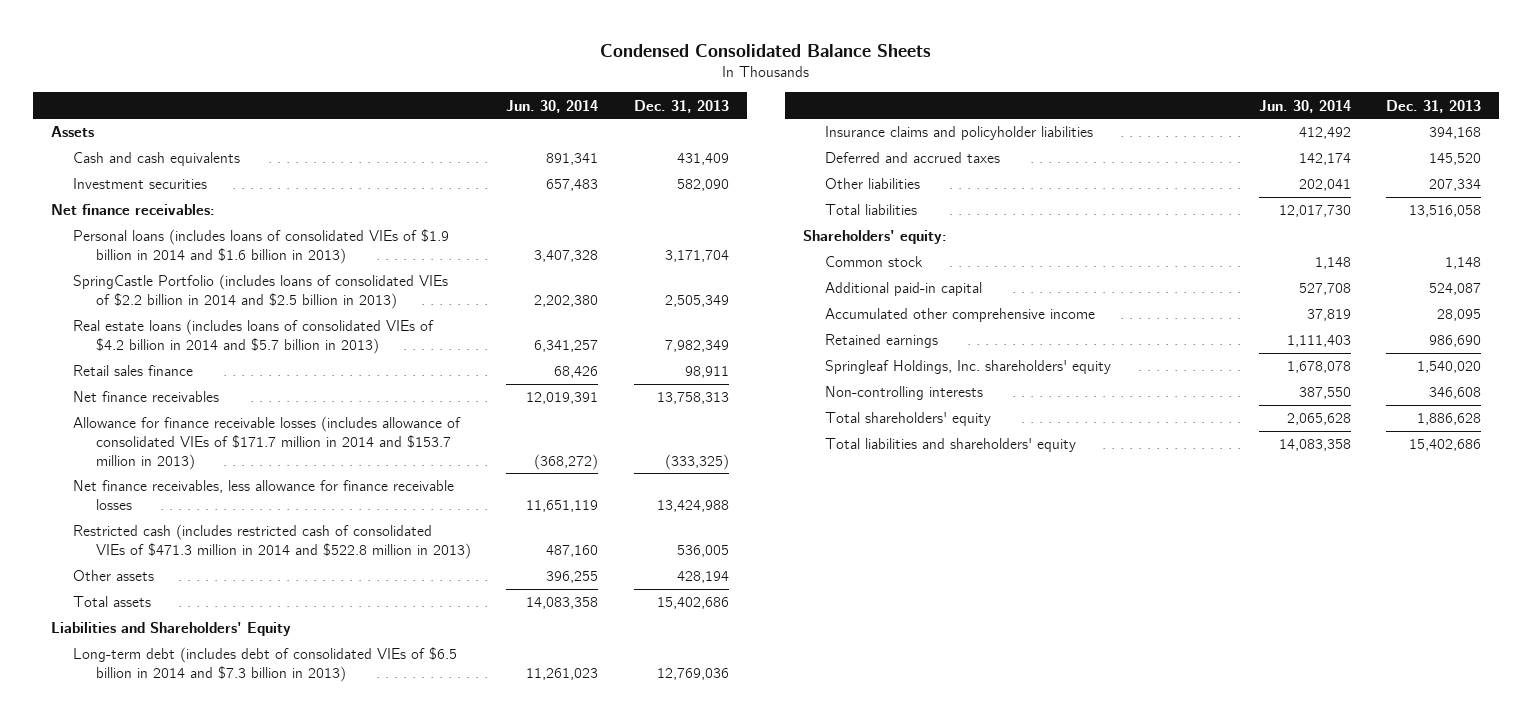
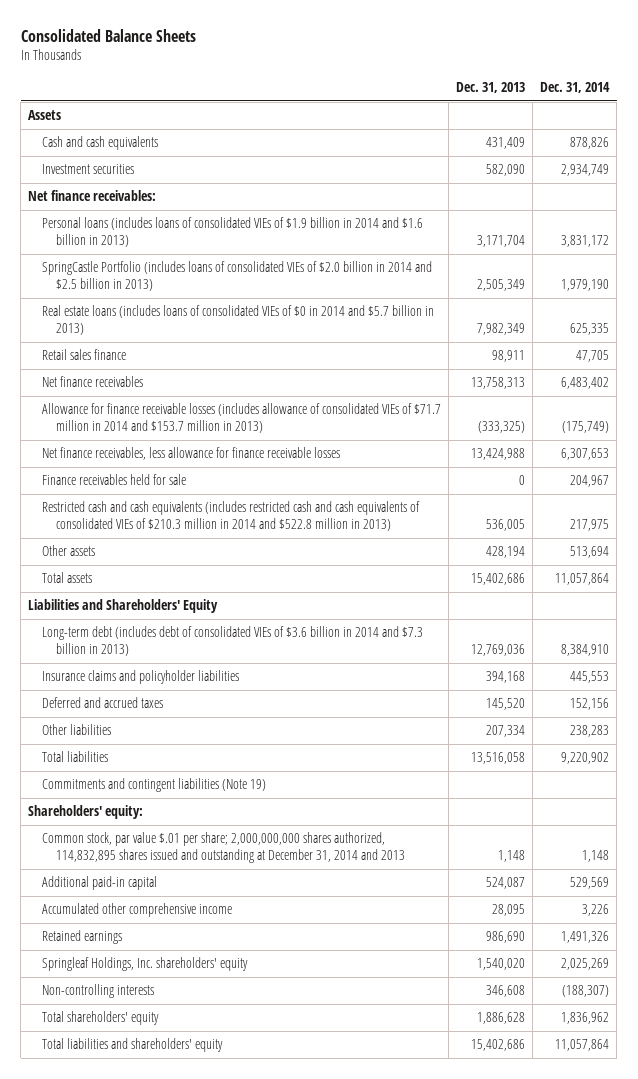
- Condensed Consolidated Balance Sheets
+ Consolidated Balance Sheets
- | Jun. 30, 2014 | Dec. 31, 2013
+ | Dec. 31, 2013 | Dec. 31, 2014
- SpringCastle Portfolio (includes loans of consolidated VIEs of $2.2 billion in 2014 and $2.5 billion in 2013) | 2,202,380 | 2,505,349
- Real estate loans (includes loans of consolidated VIEs of $4.2 billion in 2014 and $5.7 billion in 2013) | 6,341,257 | 7,982,349
+ SpringCastle Portfolio (includes loans of consolidated VIEs of $2.0 billion in 2014 and $2.5 billion in 2013) | 2,505,349 | 1,979,190
+ Real estate loans (includes loans of consolidated VIEs of $0 in 2014 and $5.7 billion in 2013) | 7,982,349 | 625,335
- Allowance for finance receivable losses (includes allowance of consolidated VIEs of $171.7 million in 2014 and $153.7 million in 2013) | (368,272) | (333,325)
+ Allowance for finance receivable losses (includes allowance of consolidated VIEs of $71.7 million in 2014 and $153.7 million in 2013) | (333,325) | (175,749)
- Restricted cash (includes restricted cash of consolidated VIEs of $471.3 million in 2014 and $522.8 million in 2013) | 487,160 | 536,005
+ Finance receivables held for sale | 0 | 204,967
+ Restricted cash and cash equivalents (includes restricted cash and cash equivalents of consolidated VIEs of $210.3 million in 2014 and $522.8 million in 2013) | 536,005 | 217,975
- Long-term debt (includes debt of consolidated VIEs of $6.5 billion in 2014 and $7.3 billion in 2013) | 11,261,023 | 12,769,036
+ Long-term debt (includes debt of consolidated VIEs of $3.6 billion in 2014 and $7.3 billion in 2013) | 12,769,036 | 8,384,910
+ Commitments and contingent liabilities (Note 19)
- Common stock | 1,148 | 1,148
+ Common stock, par value $.01 per share; 2,000,000,000 shares authorized, 114,832,895 shares issued and outstanding at December 31, 2014 and 2013 | 1,148 | 1,148

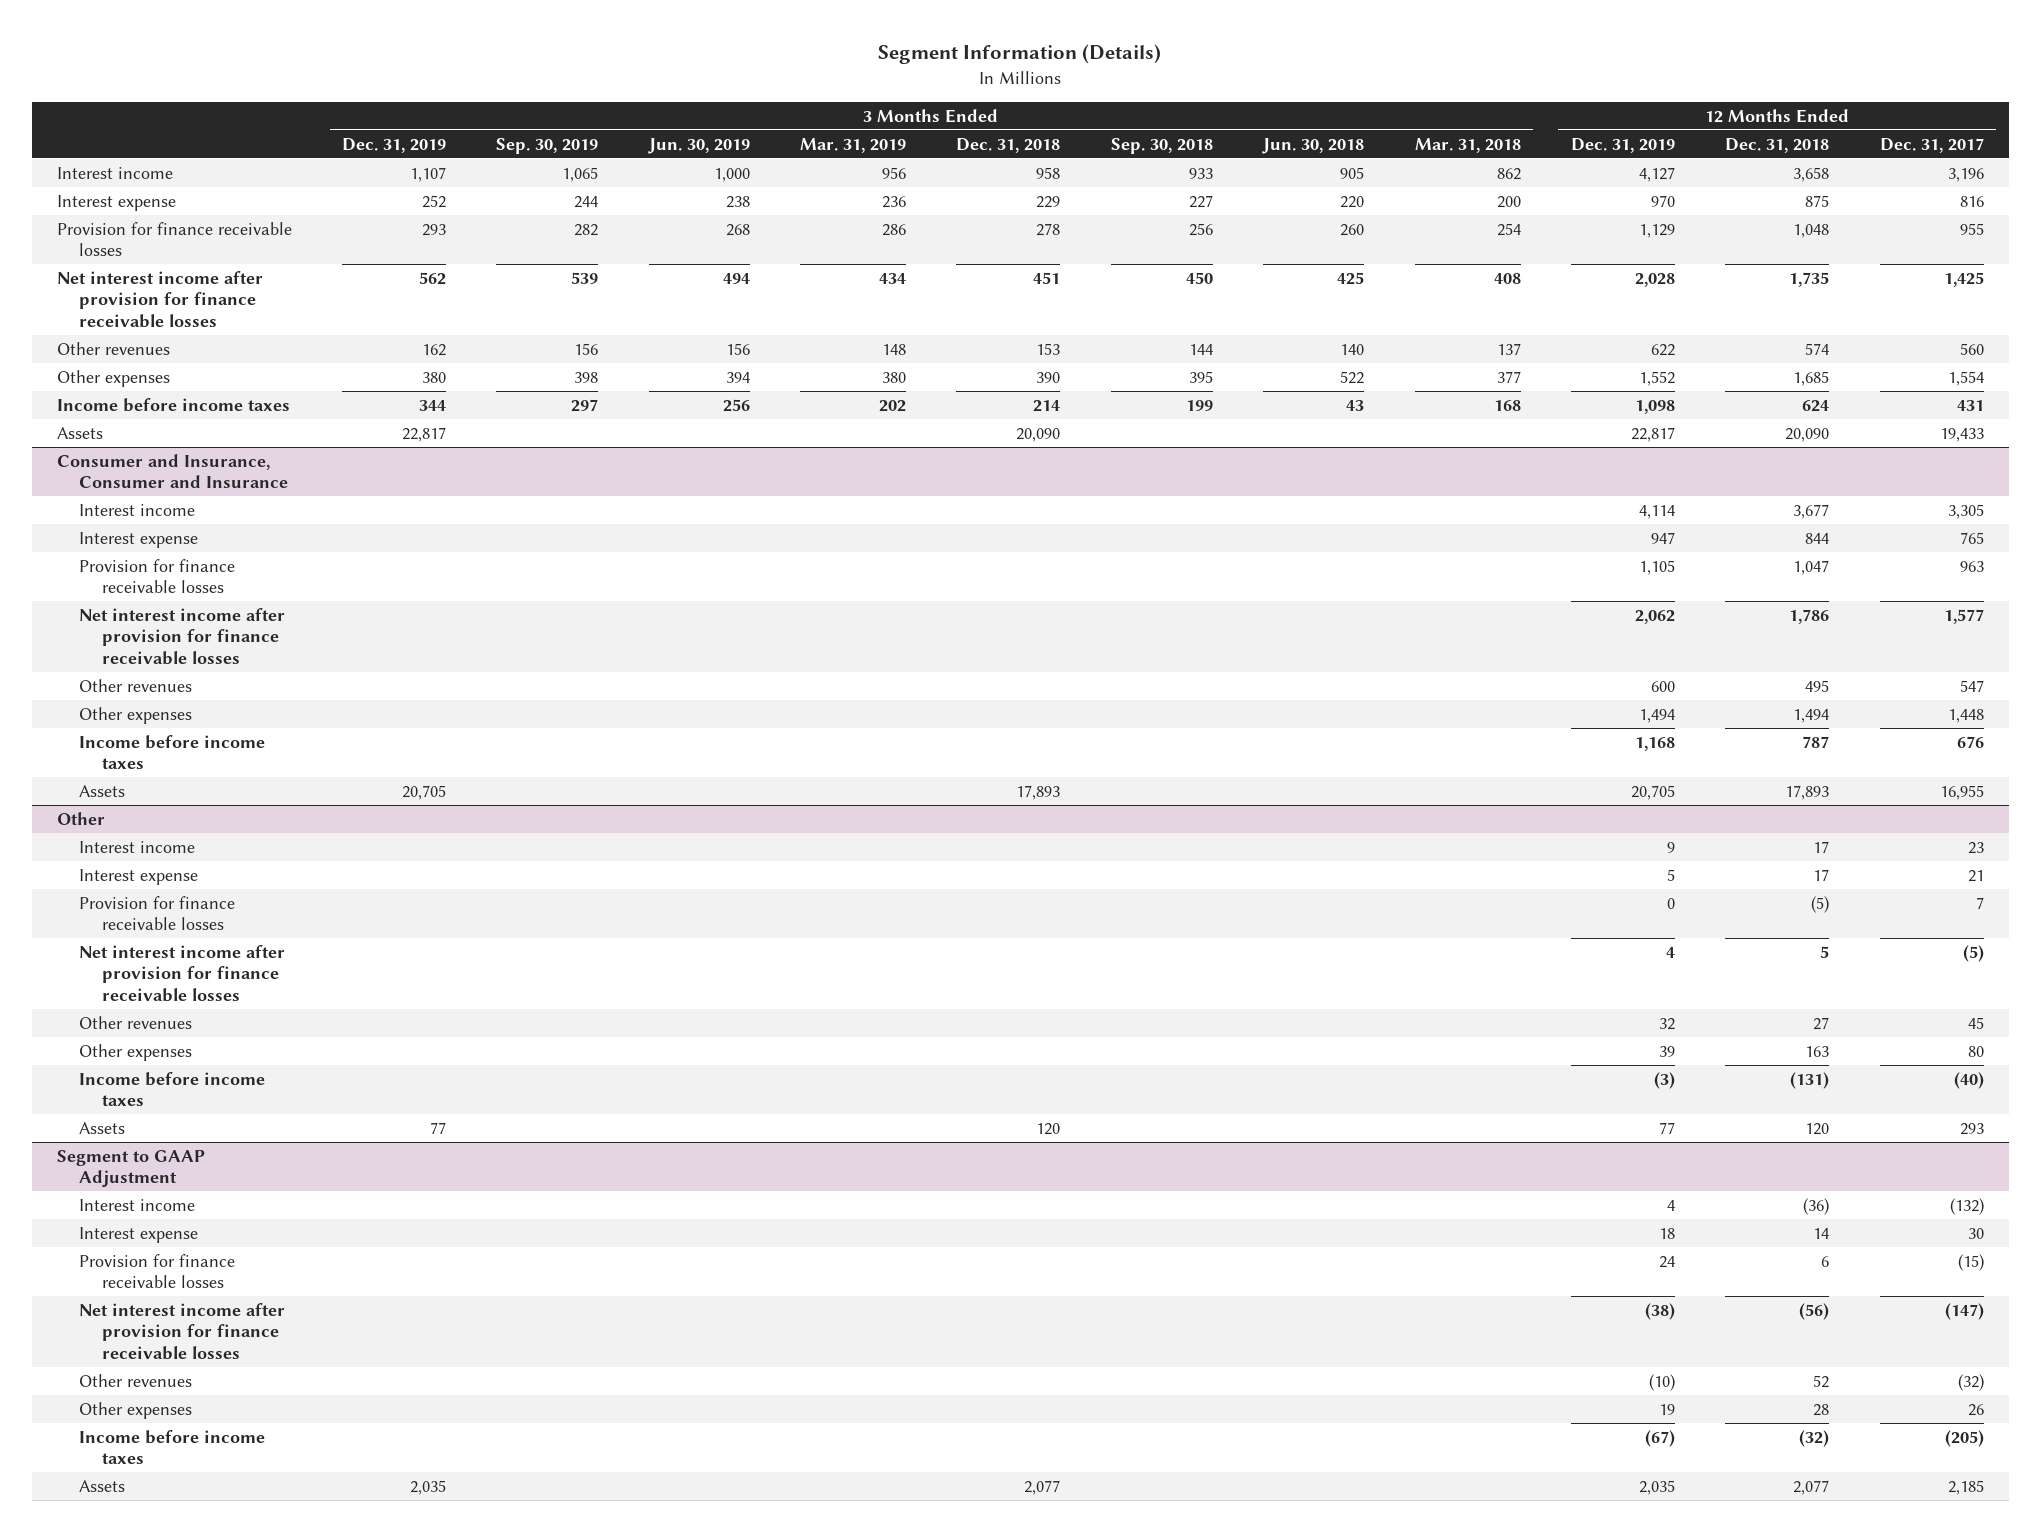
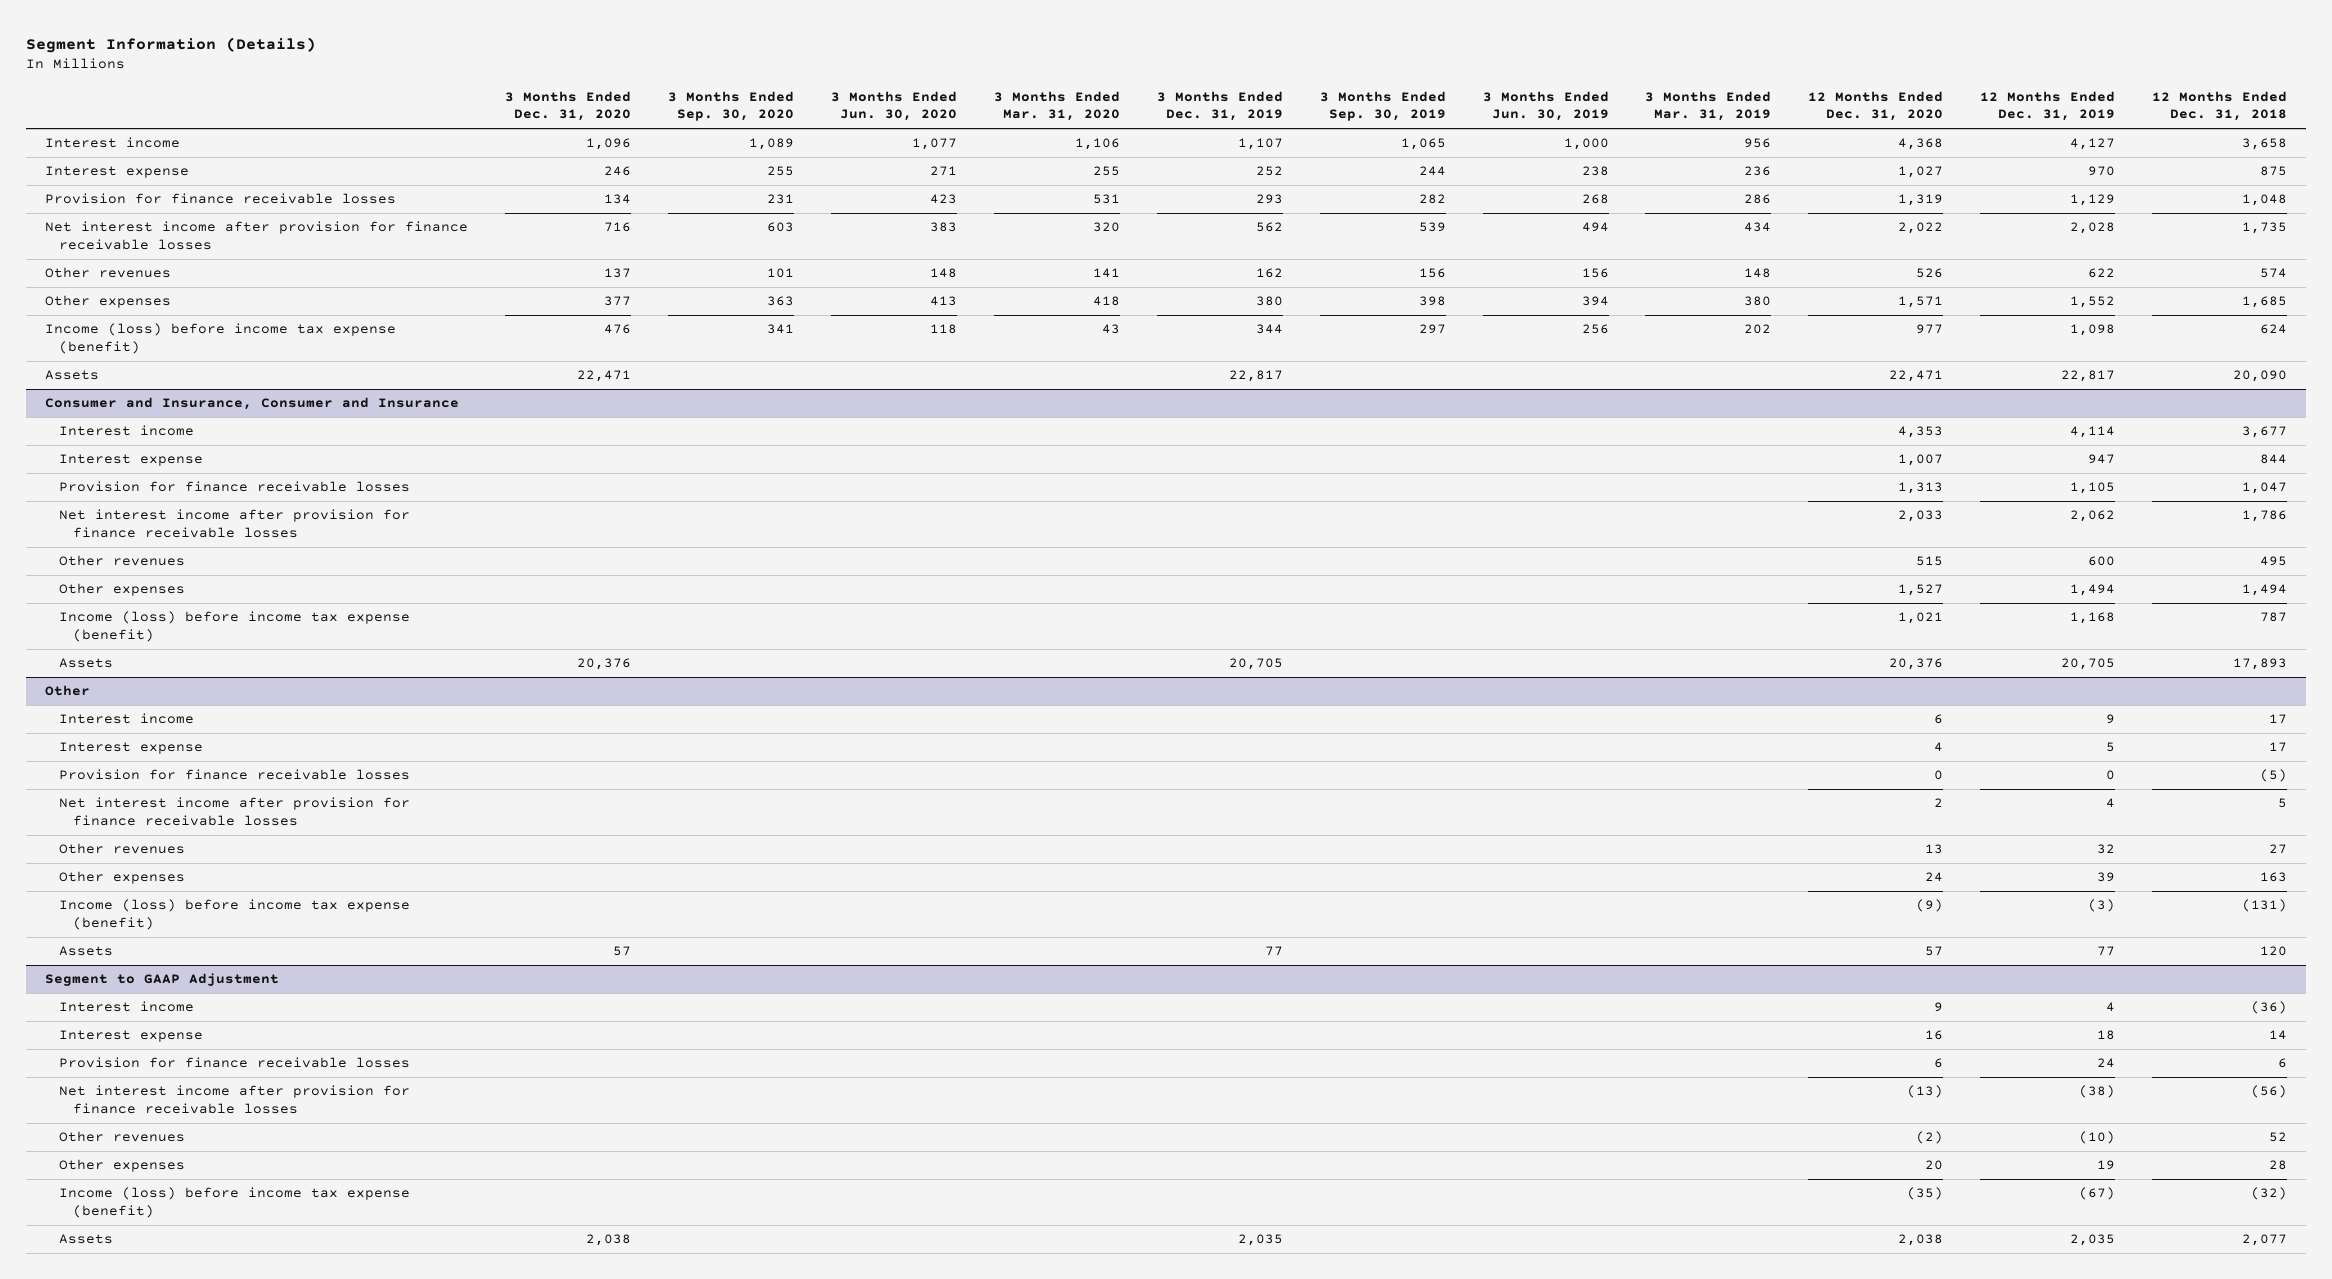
- | 3 Months Ended Dec. 31, 2019 | 3 Months Ended Sep. 30, 2019 | 3 Months Ended Jun. 30, 2019 | 3 Months Ended Mar. 31, 2019 | 3 Months Ended Dec. 31, 2018 | 3 Months Ended Sep. 30, 2018 | 3 Months Ended Jun. 30, 2018 | 3 Months Ended Mar. 31, 2018 | 12 Months Ended Dec. 31, 2019 | 12 Months Ended Dec. 31, 2018 | 12 Months Ended Dec. 31, 2017
+ | 3 Months Ended Dec. 31, 2020 | 3 Months Ended Sep. 30, 2020 | 3 Months Ended Jun. 30, 2020 | 3 Months Ended Mar. 31, 2020 | 3 Months Ended Dec. 31, 2019 | 3 Months Ended Sep. 30, 2019 | 3 Months Ended Jun. 30, 2019 | 3 Months Ended Mar. 31, 2019 | 12 Months Ended Dec. 31, 2020 | 12 Months Ended Dec. 31, 2019 | 12 Months Ended Dec. 31, 2018
- Income before income taxes | 344 | 297 | 256 | 202 | 214 | 199 | 43 | 168 | 1,098 | 624 | 431
+ Income (loss) before income tax expense (benefit) | 476 | 341 | 118 | 43 | 344 | 297 | 256 | 202 | 977 | 1,098 | 624
@ Consumer and Insurance, Consumer and Insurance
- Income before income taxes | | | | | | | | | 1,168 | 787 | 676
+ Income (loss) before income tax expense (benefit) | | | | | | | | | 1,021 | 1,168 | 787
@ Other
- Income before income taxes | | | | | | | | | (3) | (131) | (40)
+ Income (loss) before income tax expense (benefit) | | | | | | | | | (9) | (3) | (131)
@ Segment to GAAP Adjustment
- Income before income taxes | | | | | | | | | (67) | (32) | (205)
+ Income (loss) before income tax expense (benefit) | | | | | | | | | (35) | (67) | (32)

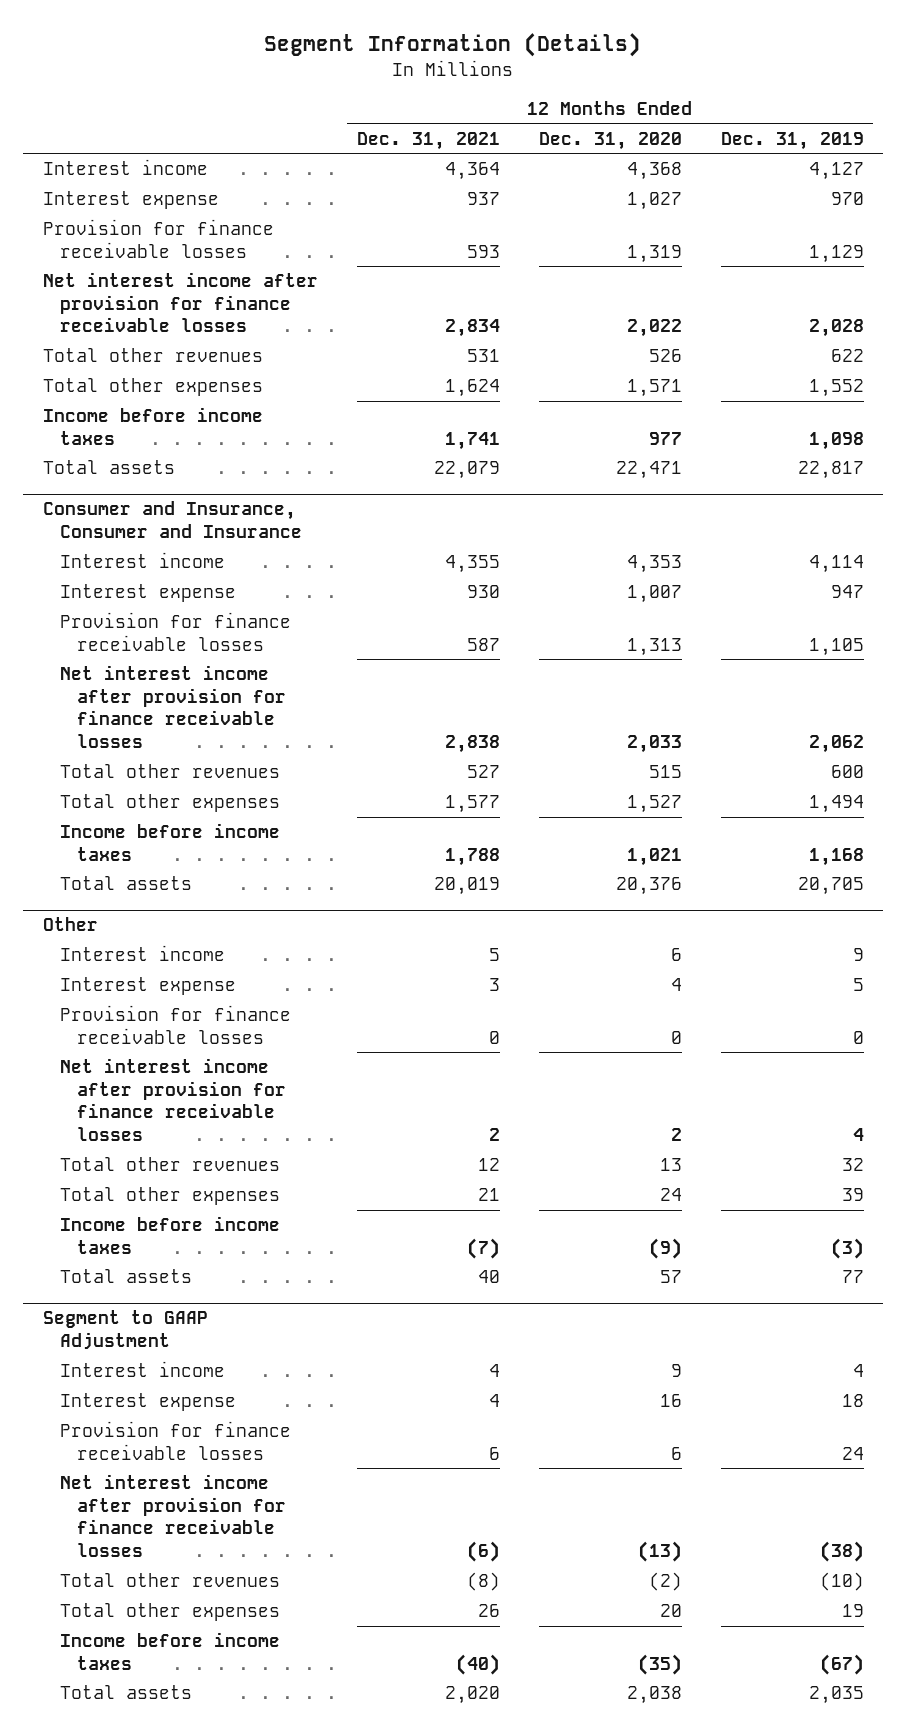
- | 3 Months Ended Dec. 31, 2020 | 3 Months Ended Sep. 30, 2020 | 3 Months Ended Jun. 30, 2020 | 3 Months Ended Mar. 31, 2020 | 3 Months Ended Dec. 31, 2019 | 3 Months Ended Sep. 30, 2019 | 3 Months Ended Jun. 30, 2019 | 3 Months Ended Mar. 31, 2019 | 12 Months Ended Dec. 31, 2020 | 12 Months Ended Dec. 31, 2019 | 12 Months Ended Dec. 31, 2018
+ | 12 Months Ended Dec. 31, 2021 | 12 Months Ended Dec. 31, 2020 | 12 Months Ended Dec. 31, 2019
- Other revenues | 137 | 101 | 148 | 141 | 162 | 156 | 156 | 148 | 526 | 622 | 574
- Other expenses | 377 | 363 | 413 | 418 | 380 | 398 | 394 | 380 | 1,571 | 1,552 | 1,685
- Income (loss) before income tax expense (benefit) | 476 | 341 | 118 | 43 | 344 | 297 | 256 | 202 | 977 | 1,098 | 624
- Assets | 22,471 | | | | 22,817 | | | | 22,471 | 22,817 | 20,090
+ Total other revenues | 531 | 526 | 622
+ Total other expenses | 1,624 | 1,571 | 1,552
+ Income before income taxes | 1,741 | 977 | 1,098
+ Total assets | 22,079 | 22,471 | 22,817
@ Consumer and Insurance, Consumer and Insurance
- Other revenues | | | | | | | | | 515 | 600 | 495
- Other expenses | | | | | | | | | 1,527 | 1,494 | 1,494
- Income (loss) before income tax expense (benefit) | | | | | | | | | 1,021 | 1,168 | 787
- Assets | 20,376 | | | | 20,705 | | | | 20,376 | 20,705 | 17,893
+ Total other revenues | 527 | 515 | 600
+ Total other expenses | 1,577 | 1,527 | 1,494
+ Income before income taxes | 1,788 | 1,021 | 1,168
+ Total assets | 20,019 | 20,376 | 20,705
@ Other
- Other revenues | | | | | | | | | 13 | 32 | 27
- Other expenses | | | | | | | | | 24 | 39 | 163
- Income (loss) before income tax expense (benefit) | | | | | | | | | (9) | (3) | (131)
- Assets | 57 | | | | 77 | | | | 57 | 77 | 120
+ Total other revenues | 12 | 13 | 32
+ Total other expenses | 21 | 24 | 39
+ Income before income taxes | (7) | (9) | (3)
+ Total assets | 40 | 57 | 77
@ Segment to GAAP Adjustment
- Other revenues | | | | | | | | | (2) | (10) | 52
- Other expenses | | | | | | | | | 20 | 19 | 28
- Income (loss) before income tax expense (benefit) | | | | | | | | | (35) | (67) | (32)
- Assets | 2,038 | | | | 2,035 | | | | 2,038 | 2,035 | 2,077
+ Total other revenues | (8) | (2) | (10)
+ Total other expenses | 26 | 20 | 19
+ Income before income taxes | (40) | (35) | (67)
+ Total assets | 2,020 | 2,038 | 2,035

